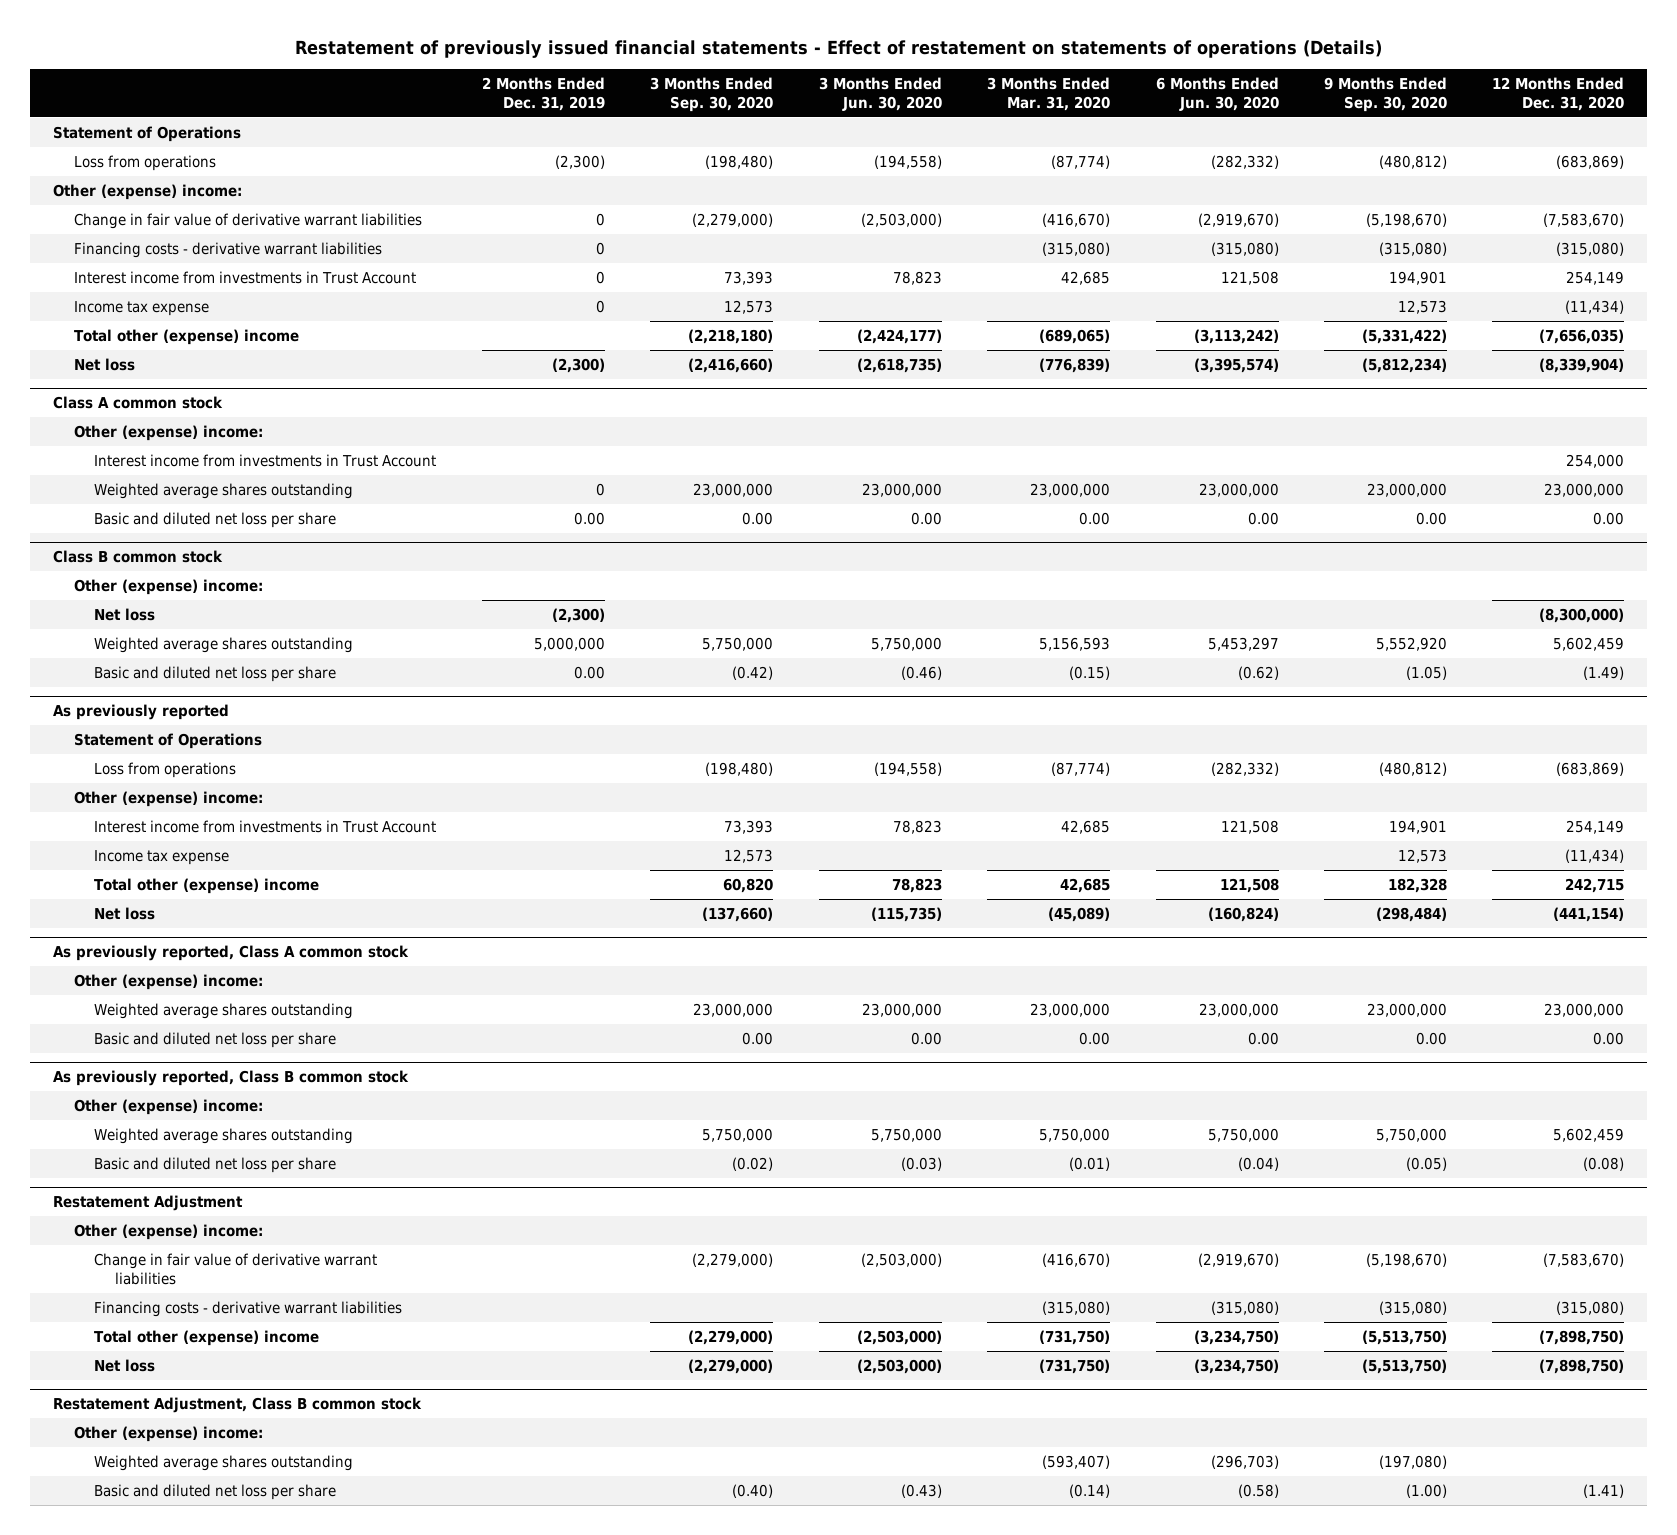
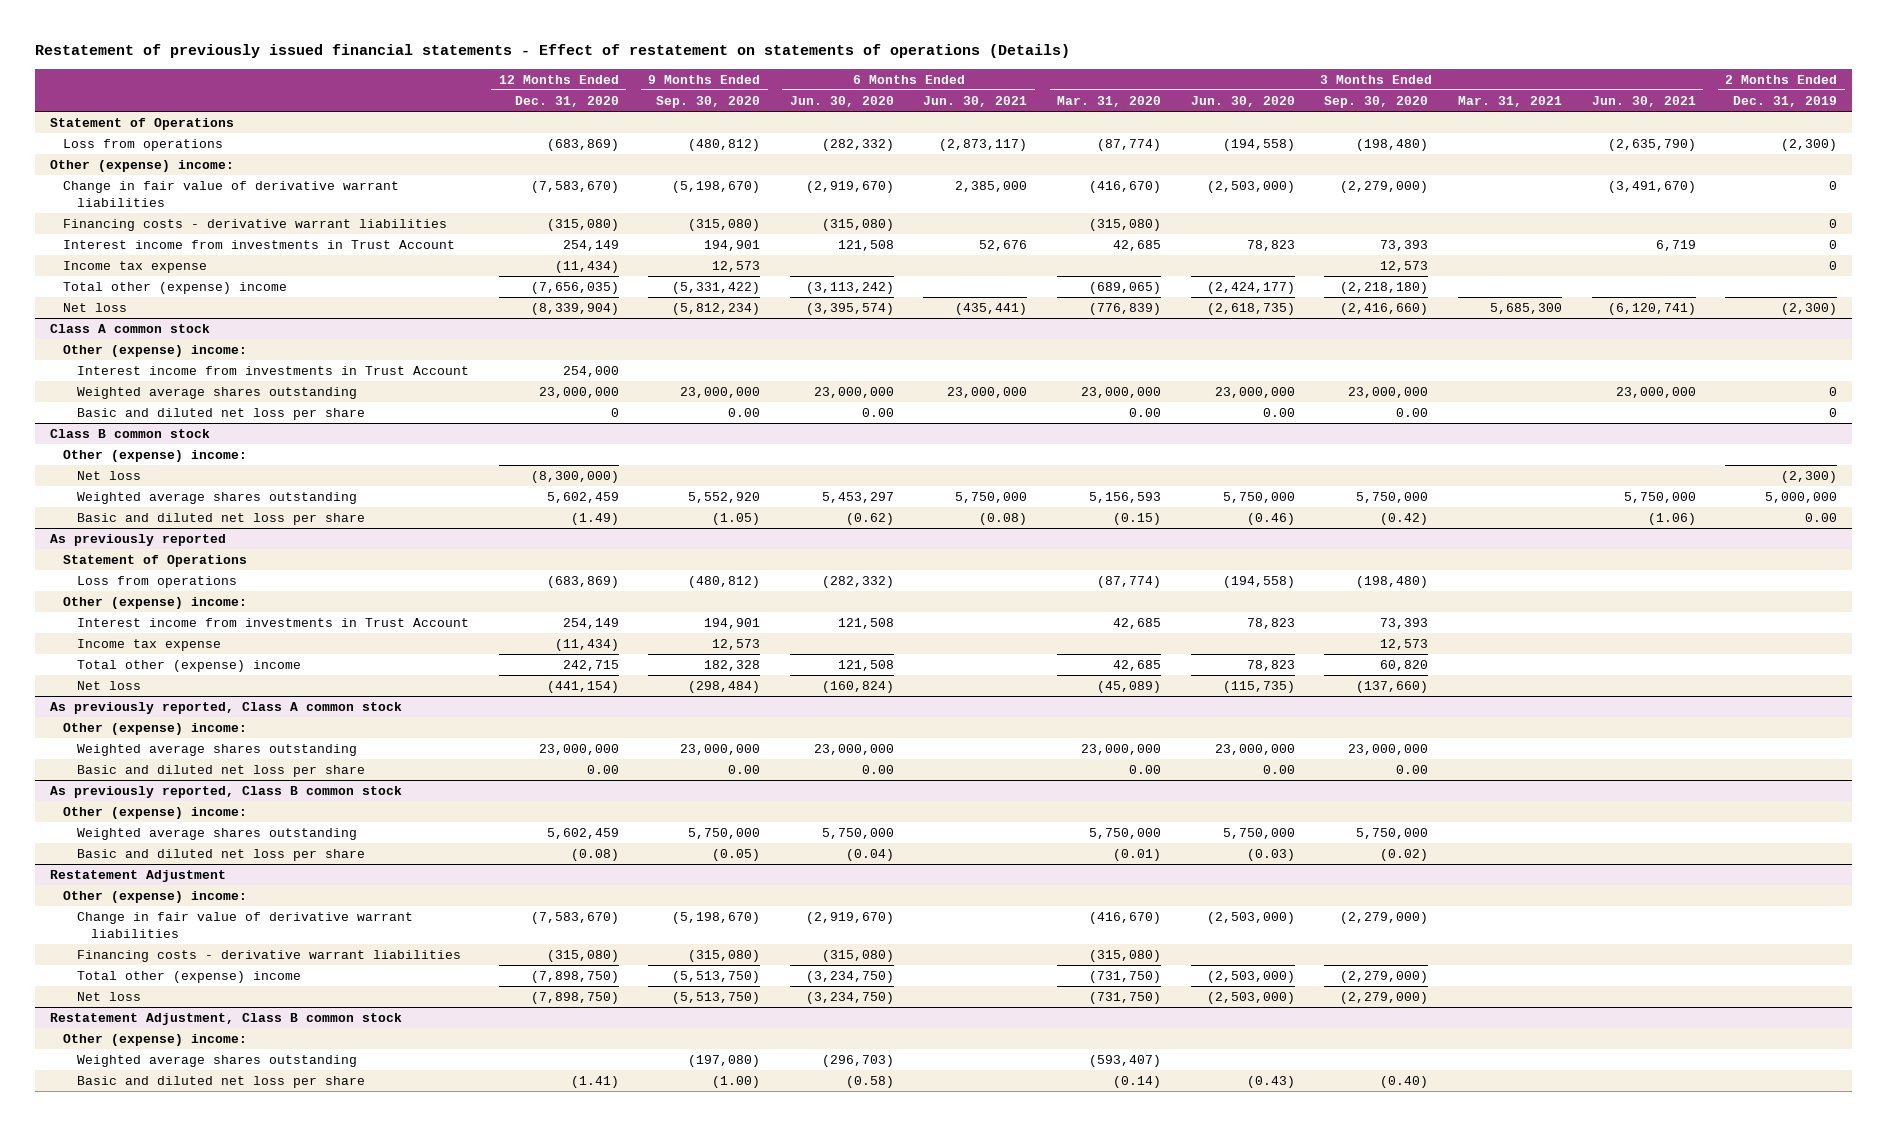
- | 2 Months Ended Dec. 31, 2019 | 3 Months Ended Sep. 30, 2020 | 3 Months Ended Jun. 30, 2020 | 3 Months Ended Mar. 31, 2020 | 6 Months Ended Jun. 30, 2020 | 9 Months Ended Sep. 30, 2020 | 12 Months Ended Dec. 31, 2020
+ | 12 Months Ended Dec. 31, 2020 | 9 Months Ended Sep. 30, 2020 | 6 Months Ended Jun. 30, 2020 | 6 Months Ended Jun. 30, 2021 | 3 Months Ended Mar. 31, 2020 | 3 Months Ended Jun. 30, 2020 | 3 Months Ended Sep. 30, 2020 | 3 Months Ended Mar. 31, 2021 | 3 Months Ended Jun. 30, 2021 | 2 Months Ended Dec. 31, 2019
@ Class A common stock
- Basic and diluted net loss per share | 0.00 | 0.00 | 0.00 | 0.00 | 0.00 | 0.00 | 0.00
+ Basic and diluted net loss per share | 0 | 0.00 | 0.00 | | 0.00 | 0.00 | 0.00 | | | 0

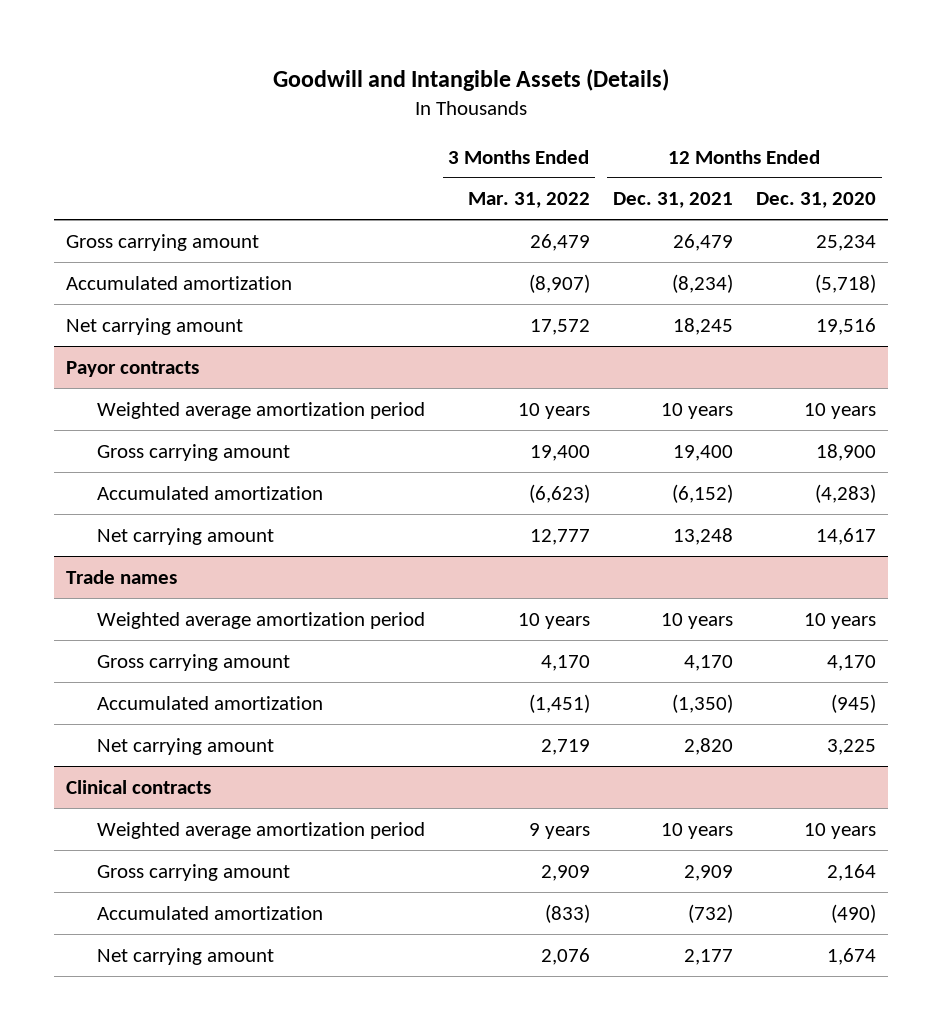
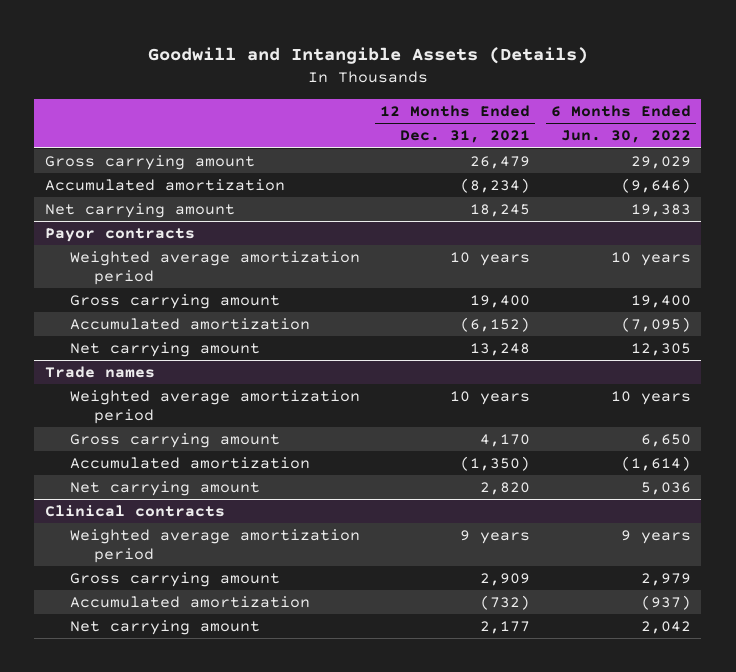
- | 3 Months Ended Mar. 31, 2022 | 12 Months Ended Dec. 31, 2021 | 12 Months Ended Dec. 31, 2020
+ | 12 Months Ended Dec. 31, 2021 | 6 Months Ended Jun. 30, 2022
@ Clinical contracts
- Weighted average amortization period | 9 years | 10 years | 10 years
+ Weighted average amortization period | 9 years | 9 years

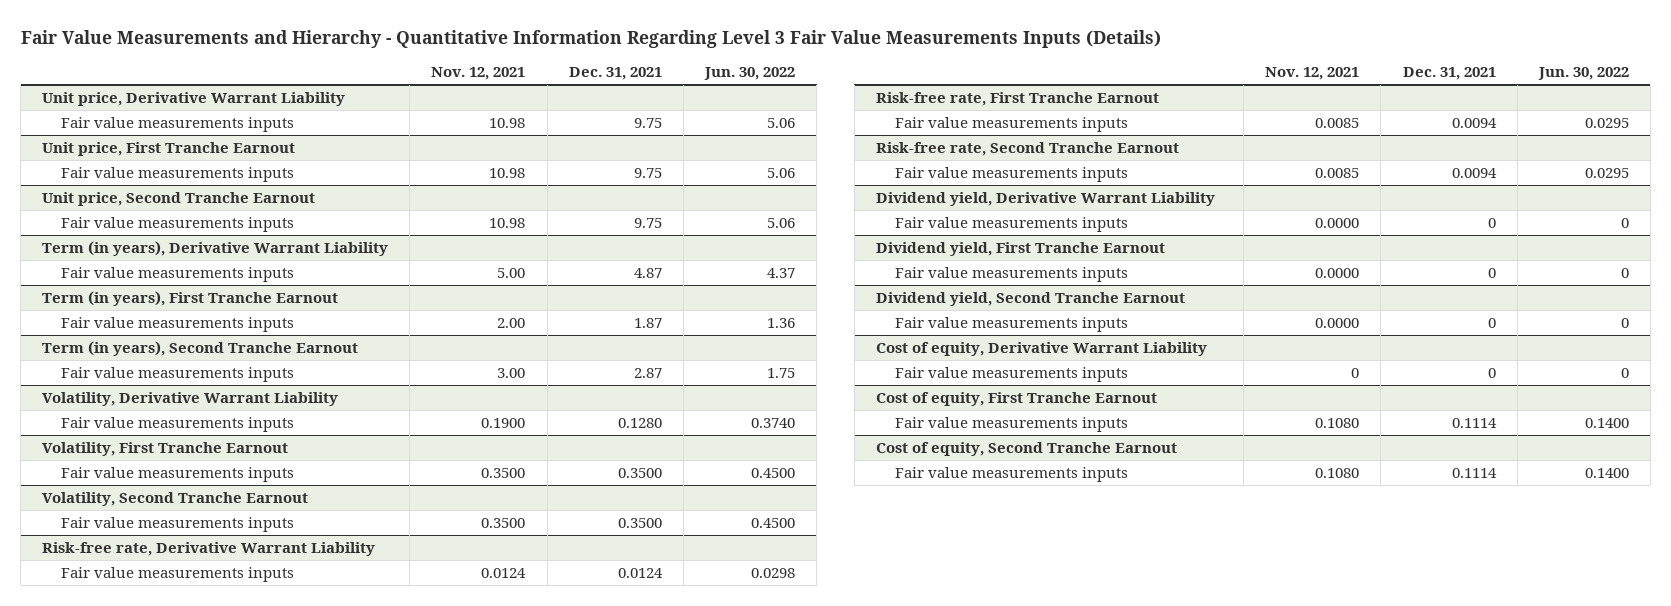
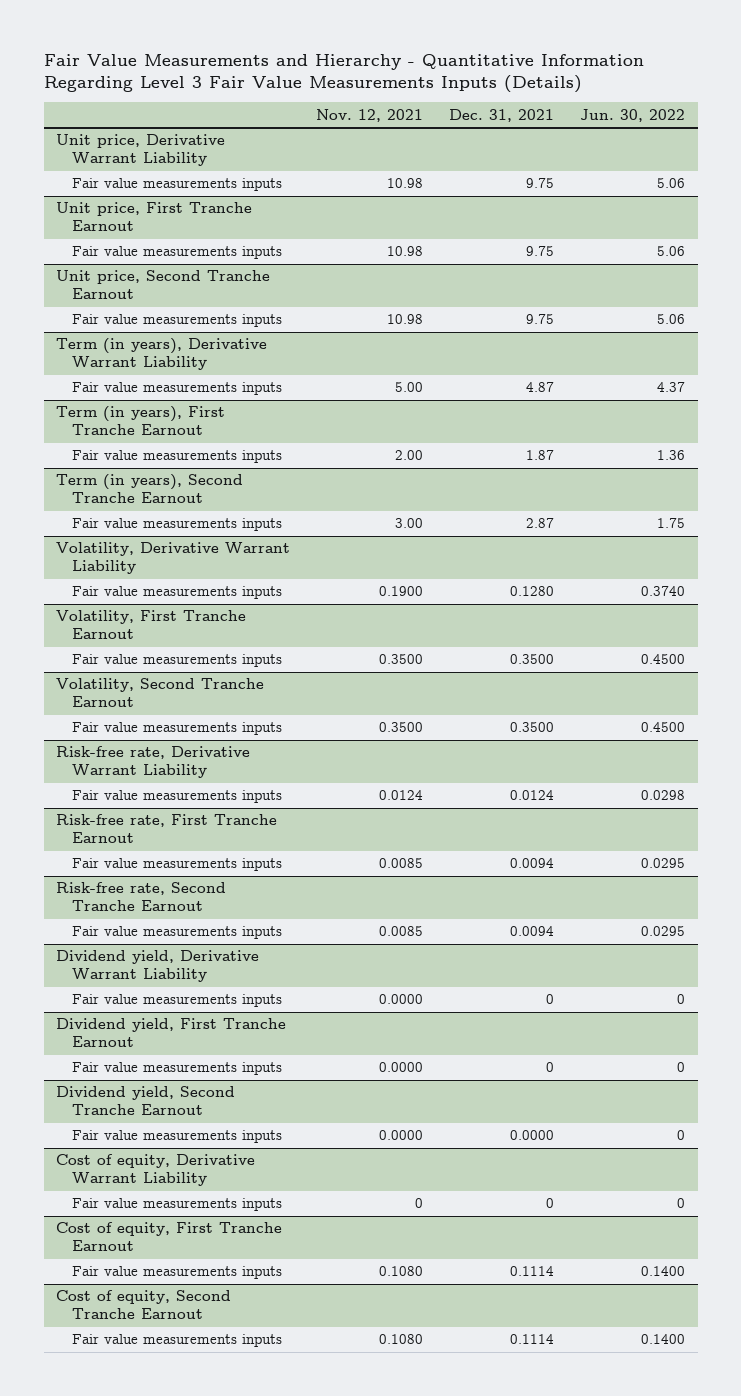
@ Dividend yield, Second Tranche Earnout
- Fair value measurements inputs | 0.0000 | 0 | 0
+ Fair value measurements inputs | 0.0000 | 0.0000 | 0

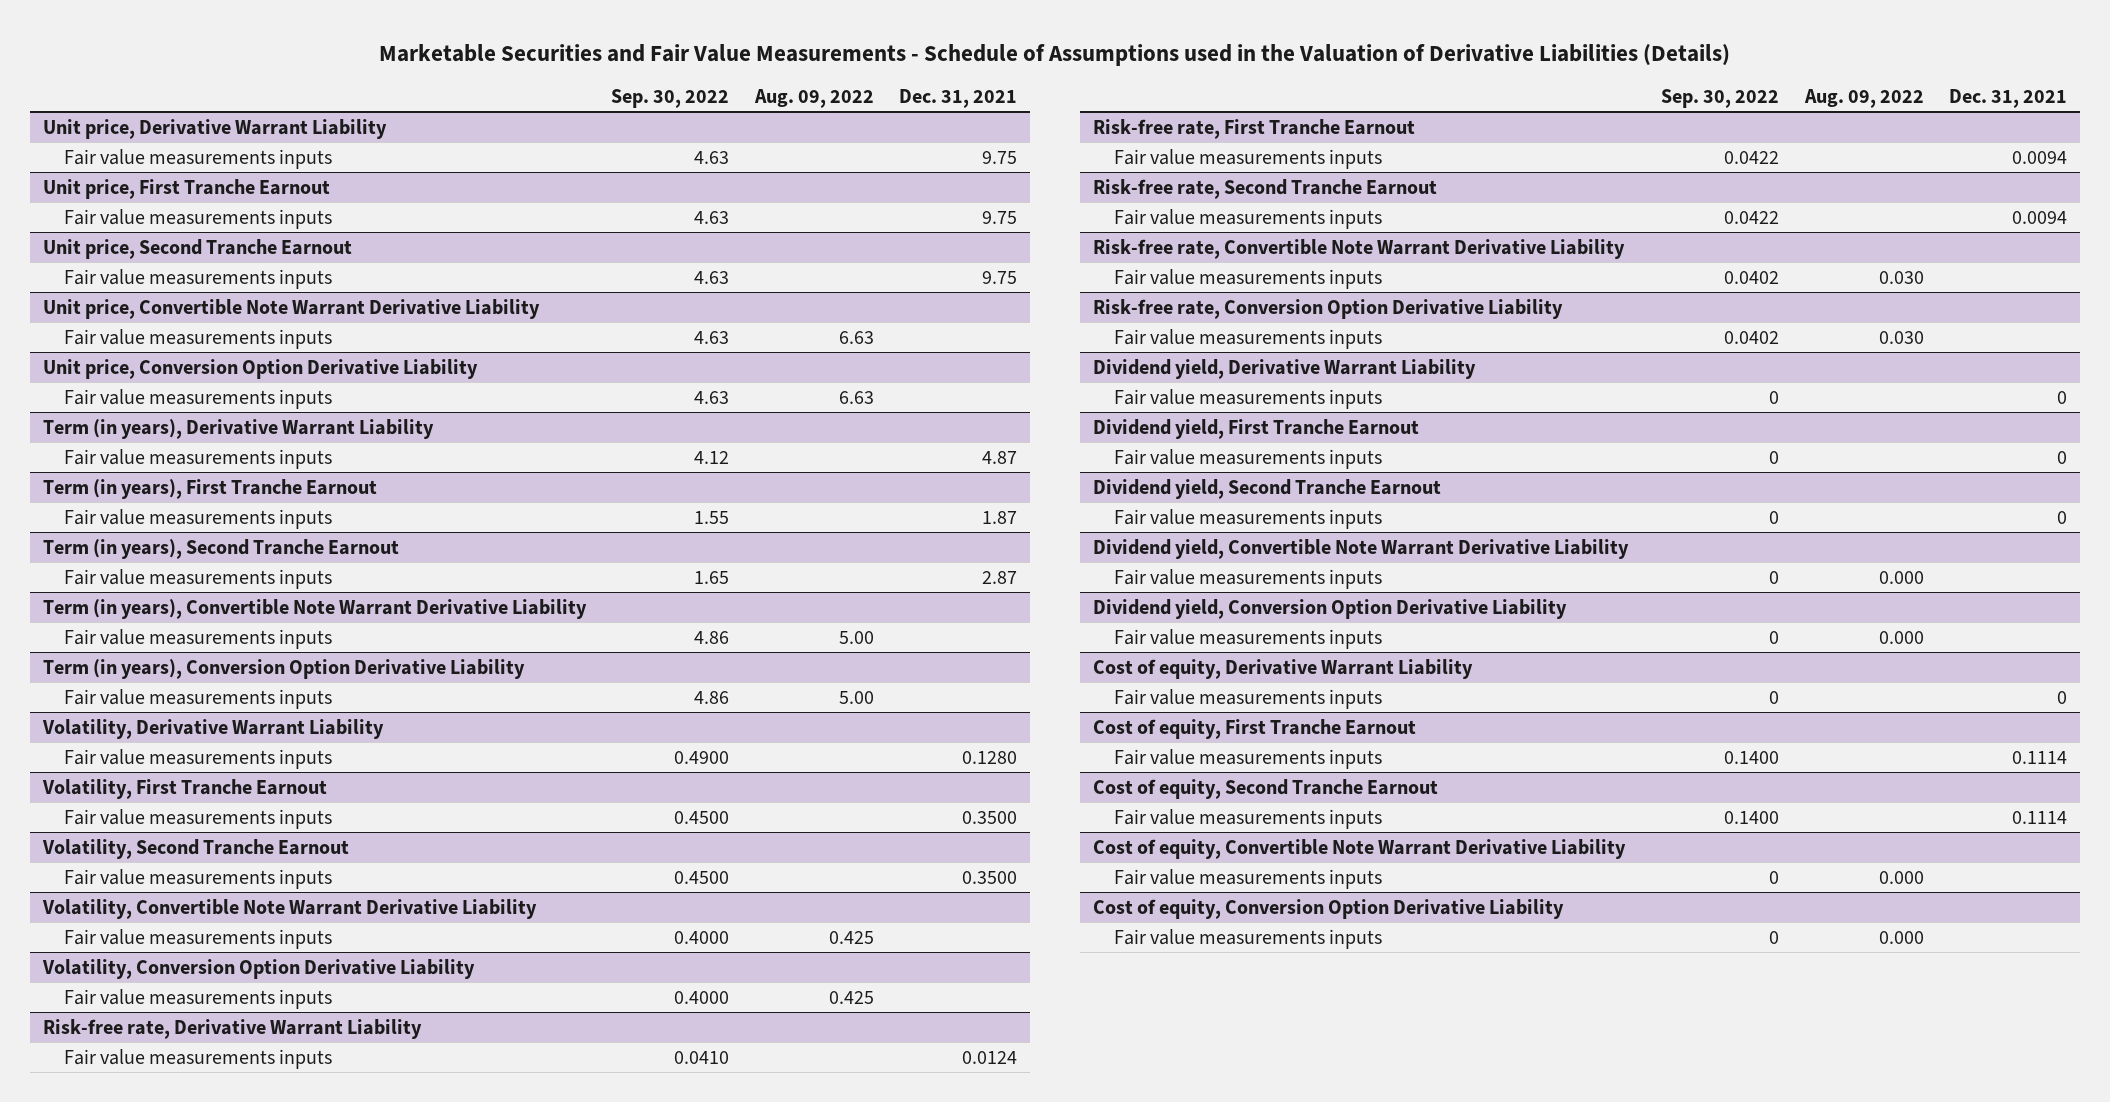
- Fair Value Measurements and Hierarchy - Quantitative Information Regarding Level 3 Fair Value Measurements Inputs (Details)
+ Marketable Securities and Fair Value Measurements - Schedule of Assumptions used in the Valuation of Derivative Liabilities (Details)
- | Nov. 12, 2021 | Dec. 31, 2021 | Jun. 30, 2022
+ | Sep. 30, 2022 | Aug. 09, 2022 | Dec. 31, 2021
+ Unit price, Convertible Note Warrant Derivative Liability
+ Fair value measurements inputs | 4.63 | 6.63 |
+ Unit price, Conversion Option Derivative Liability
+ Fair value measurements inputs | 4.63 | 6.63 |
+ Term (in years), Convertible Note Warrant Derivative Liability
+ Fair value measurements inputs | 4.86 | 5.00 |
+ Term (in years), Conversion Option Derivative Liability
+ Fair value measurements inputs | 4.86 | 5.00 |
+ Volatility, Convertible Note Warrant Derivative Liability
+ Fair value measurements inputs | 0.4000 | 0.425 |
+ Volatility, Conversion Option Derivative Liability
+ Fair value measurements inputs | 0.4000 | 0.425 |
+ Risk-free rate, Convertible Note Warrant Derivative Liability
+ Fair value measurements inputs | 0.0402 | 0.030 |
+ Risk-free rate, Conversion Option Derivative Liability
+ Fair value measurements inputs | 0.0402 | 0.030 |
@ Dividend yield, Second Tranche Earnout
- Fair value measurements inputs | 0.0000 | 0.0000 | 0
+ Fair value measurements inputs | 0 | | 0
+ Dividend yield, Convertible Note Warrant Derivative Liability
+ Fair value measurements inputs | 0 | 0.000 |
+ Dividend yield, Conversion Option Derivative Liability
+ Fair value measurements inputs | 0 | 0.000 |
+ Cost of equity, Convertible Note Warrant Derivative Liability
+ Fair value measurements inputs | 0 | 0.000 |
+ Cost of equity, Conversion Option Derivative Liability
+ Fair value measurements inputs | 0 | 0.000 |

